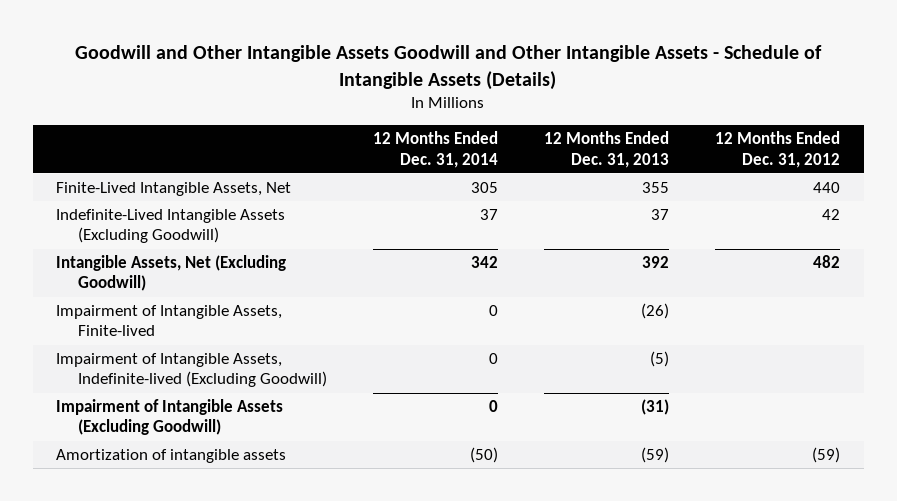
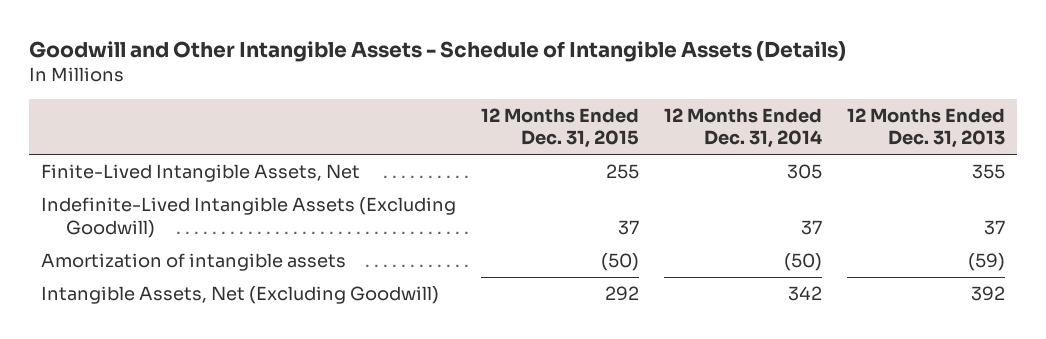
- Goodwill and Other Intangible Assets Goodwill and Other Intangible Assets - Schedule of Intangible Assets (Details)
+ Goodwill and Other Intangible Assets - Schedule of Intangible Assets (Details)
- | 12 Months Ended Dec. 31, 2014 | 12 Months Ended Dec. 31, 2013 | 12 Months Ended Dec. 31, 2012
+ | 12 Months Ended Dec. 31, 2015 | 12 Months Ended Dec. 31, 2014 | 12 Months Ended Dec. 31, 2013
- Impairment of Intangible Assets, Finite-lived | 0 | (26) |
- Impairment of Intangible Assets, Indefinite-lived (Excluding Goodwill) | 0 | (5) |
- Impairment of Intangible Assets (Excluding Goodwill) | 0 | (31) |
moved down: Intangible Assets, Net (Excluding Goodwill) | 292 | 342 | 392

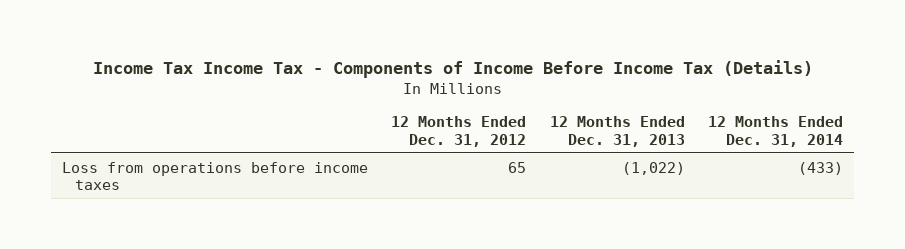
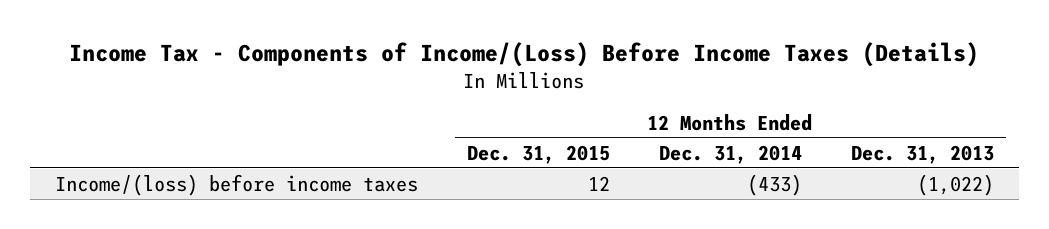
- Income Tax Income Tax - Components of Income Before Income Tax (Details)
+ Income Tax - Components of Income/(Loss) Before Income Taxes (Details)
- | 12 Months Ended Dec. 31, 2012 | 12 Months Ended Dec. 31, 2013 | 12 Months Ended Dec. 31, 2014
+ | 12 Months Ended Dec. 31, 2015 | 12 Months Ended Dec. 31, 2014 | 12 Months Ended Dec. 31, 2013
- Loss from operations before income taxes | 65 | (1,022) | (433)
+ Income/(loss) before income taxes | 12 | (433) | (1,022)

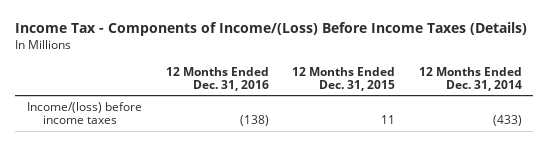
- | 12 Months Ended Dec. 31, 2015 | 12 Months Ended Dec. 31, 2014 | 12 Months Ended Dec. 31, 2013
+ | 12 Months Ended Dec. 31, 2016 | 12 Months Ended Dec. 31, 2015 | 12 Months Ended Dec. 31, 2014
- Income/(loss) before income taxes | 12 | (433) | (1,022)
+ Income/(loss) before income taxes | (138) | 11 | (433)

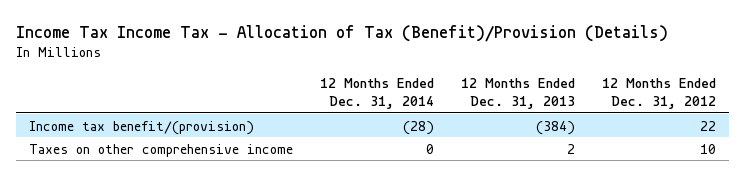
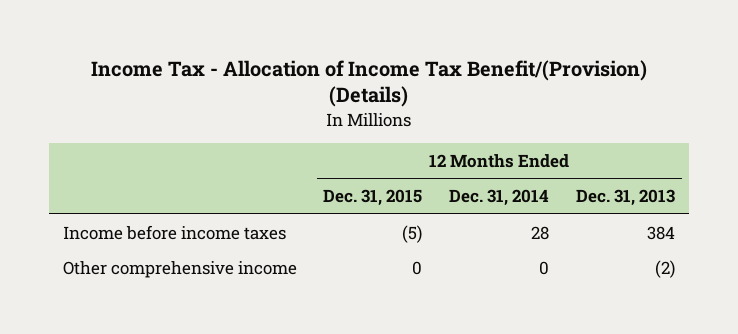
- Income Tax Income Tax - Allocation of Tax (Benefit)/Provision (Details)
+ Income Tax - Allocation of Income Tax Benefit/(Provision) (Details)
- | 12 Months Ended Dec. 31, 2014 | 12 Months Ended Dec. 31, 2013 | 12 Months Ended Dec. 31, 2012
+ | 12 Months Ended Dec. 31, 2015 | 12 Months Ended Dec. 31, 2014 | 12 Months Ended Dec. 31, 2013
- Income tax benefit/(provision) | (28) | (384) | 22
- Taxes on other comprehensive income | 0 | 2 | 10
+ Income before income taxes | (5) | 28 | 384
+ Other comprehensive income | 0 | 0 | (2)

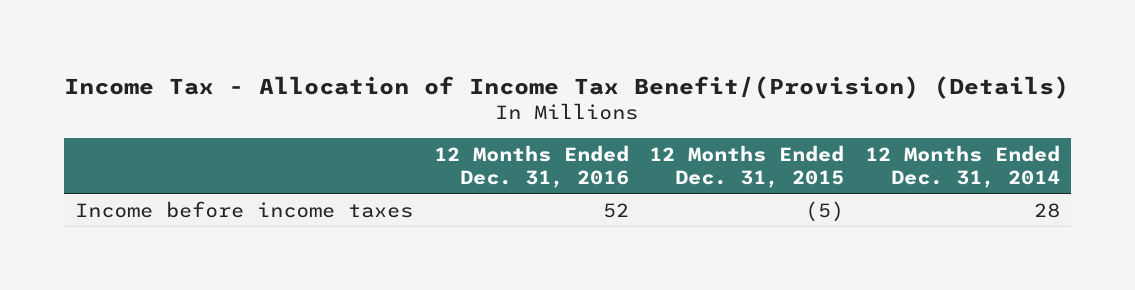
- | 12 Months Ended Dec. 31, 2015 | 12 Months Ended Dec. 31, 2014 | 12 Months Ended Dec. 31, 2013
+ | 12 Months Ended Dec. 31, 2016 | 12 Months Ended Dec. 31, 2015 | 12 Months Ended Dec. 31, 2014
- Other comprehensive income | 0 | 0 | (2)

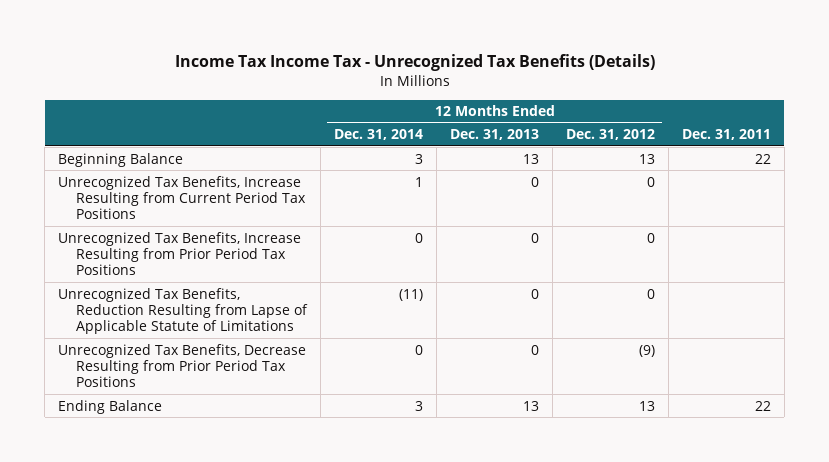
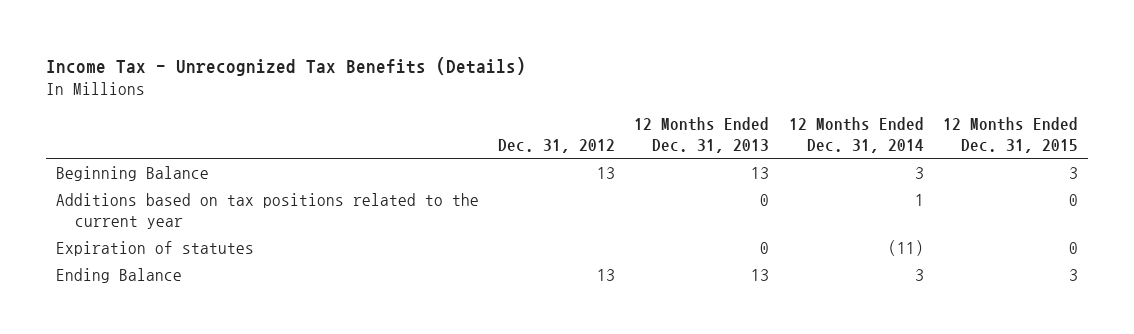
- Income Tax Income Tax - Unrecognized Tax Benefits (Details)
+ Income Tax - Unrecognized Tax Benefits (Details)
- | 12 Months Ended Dec. 31, 2014 | 12 Months Ended Dec. 31, 2013 | 12 Months Ended Dec. 31, 2012 | Dec. 31, 2011
+ | Dec. 31, 2012 | 12 Months Ended Dec. 31, 2013 | 12 Months Ended Dec. 31, 2014 | 12 Months Ended Dec. 31, 2015
- Unrecognized Tax Benefits, Increase Resulting from Current Period Tax Positions | 1 | 0 | 0 |
- Unrecognized Tax Benefits, Increase Resulting from Prior Period Tax Positions | 0 | 0 | 0 |
- Unrecognized Tax Benefits, Reduction Resulting from Lapse of Applicable Statute of Limitations | (11) | 0 | 0 |
- Unrecognized Tax Benefits, Decrease Resulting from Prior Period Tax Positions | 0 | 0 | (9) |
+ Additions based on tax positions related to the current year | | 0 | 1 | 0
+ Expiration of statutes | | 0 | (11) | 0

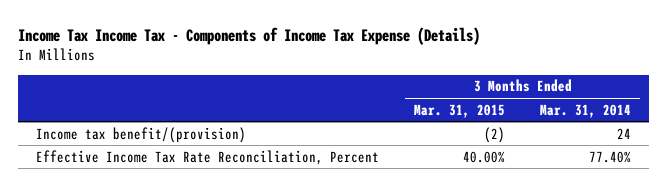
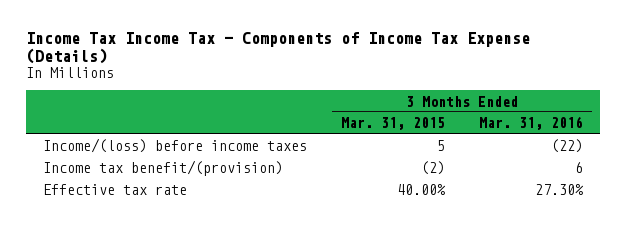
- | 3 Months Ended Mar. 31, 2015 | 3 Months Ended Mar. 31, 2014
+ | 3 Months Ended Mar. 31, 2015 | 3 Months Ended Mar. 31, 2016
+ Income/(loss) before income taxes | 5 | (22)
- Effective Income Tax Rate Reconciliation, Percent | 40.00% | 77.40%
+ Effective tax rate | 40.00% | 27.30%

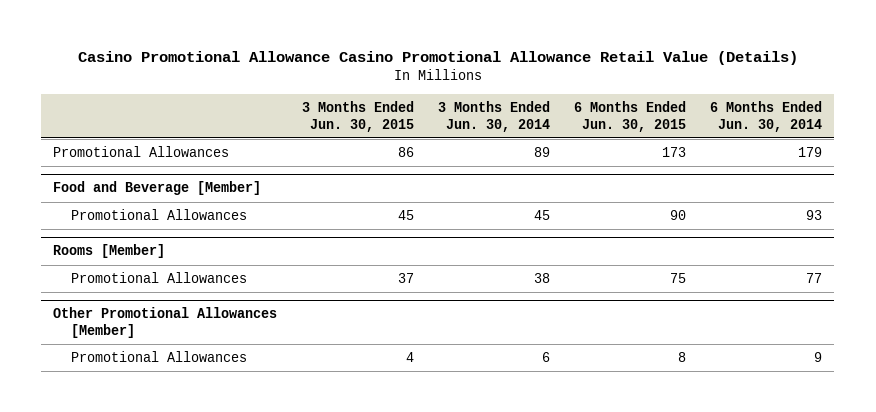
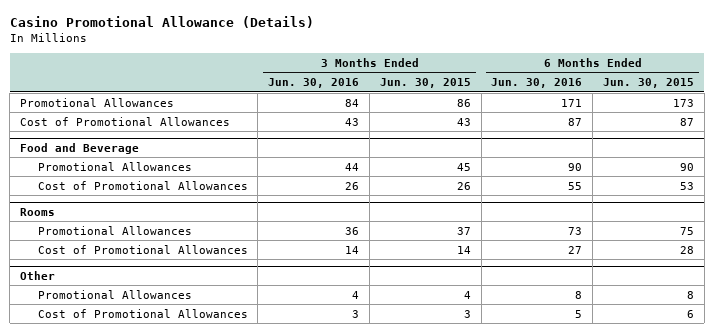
- Casino Promotional Allowance Casino Promotional Allowance Retail Value (Details)
+ Casino Promotional Allowance (Details)
- | 3 Months Ended Jun. 30, 2015 | 3 Months Ended Jun. 30, 2014 | 6 Months Ended Jun. 30, 2015 | 6 Months Ended Jun. 30, 2014
+ | 3 Months Ended Jun. 30, 2016 | 3 Months Ended Jun. 30, 2015 | 6 Months Ended Jun. 30, 2016 | 6 Months Ended Jun. 30, 2015
- Food and Beverage [Member]
+ Cost of Promotional Allowances | 43 | 43 | 87 | 87
+ Food and Beverage
- Rooms [Member]
+ Cost of Promotional Allowances | 26 | 26 | 55 | 53
+ Rooms
- Other Promotional Allowances [Member]
+ Cost of Promotional Allowances | 14 | 14 | 27 | 28
+ Other
+ Cost of Promotional Allowances | 3 | 3 | 5 | 6

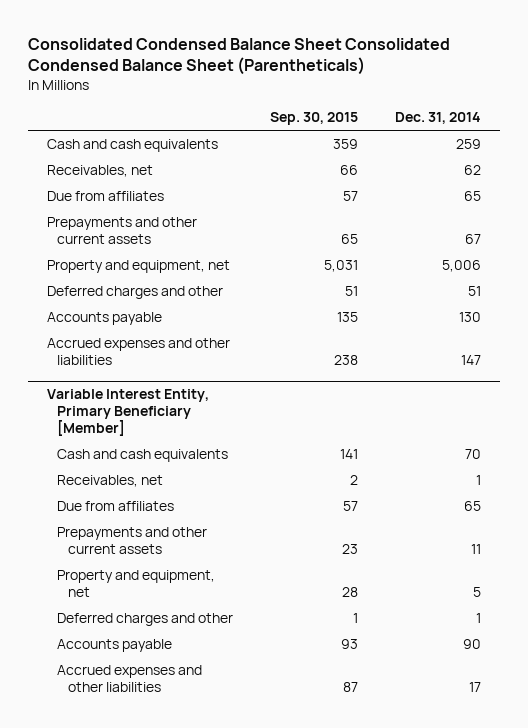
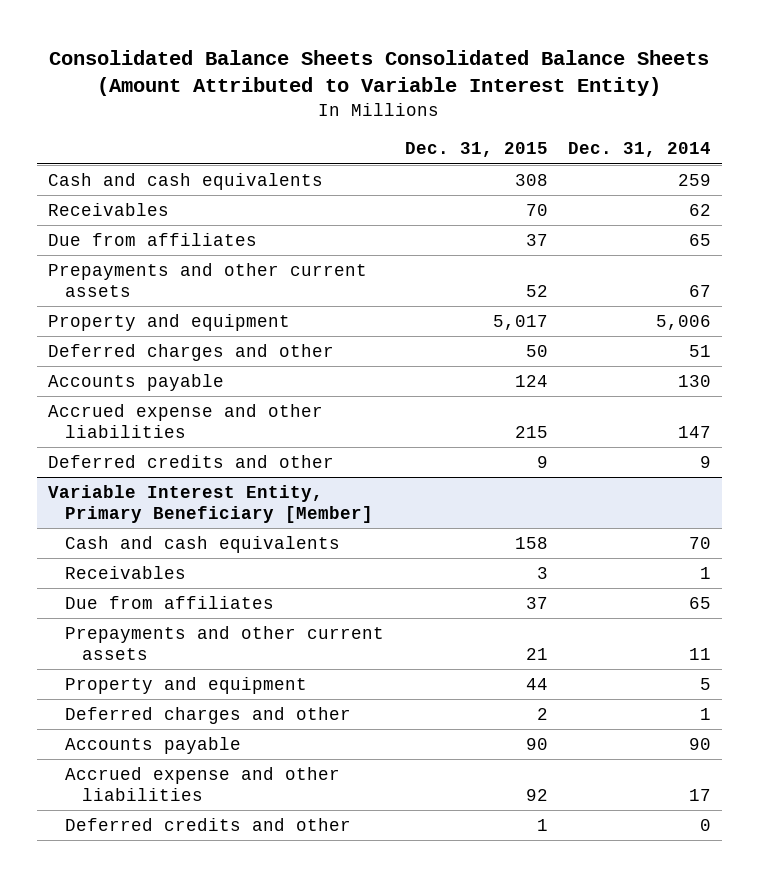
- Consolidated Condensed Balance Sheet Consolidated Condensed Balance Sheet (Parentheticals)
+ Consolidated Balance Sheets Consolidated Balance Sheets (Amount Attributed to Variable Interest Entity)
- | Sep. 30, 2015 | Dec. 31, 2014
+ | Dec. 31, 2015 | Dec. 31, 2014
- Receivables, net | 66 | 62
+ Receivables | 70 | 62
- Property and equipment, net | 5,031 | 5,006
+ Property and equipment | 5,017 | 5,006
- Accrued expenses and other liabilities | 238 | 147
+ Accrued expense and other liabilities | 215 | 147
+ Deferred credits and other | 9 | 9
@ Variable Interest Entity, Primary Beneficiary [Member]
- Receivables, net | 2 | 1
+ Receivables | 3 | 1
- Property and equipment, net | 28 | 5
+ Property and equipment | 44 | 5
- Accrued expenses and other liabilities | 87 | 17
+ Accrued expense and other liabilities | 92 | 17
+ Deferred credits and other | 1 | 0

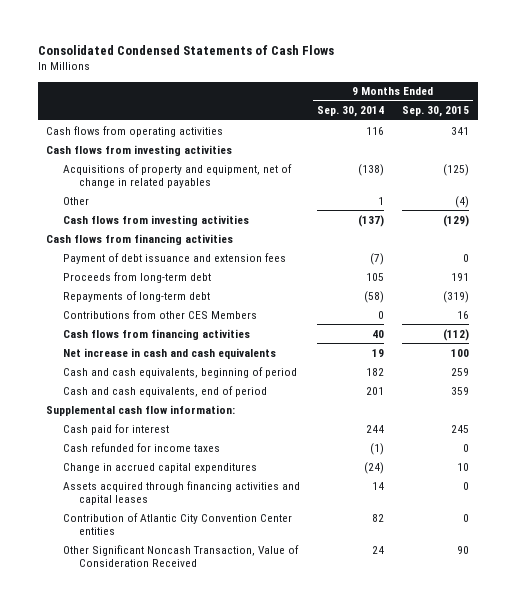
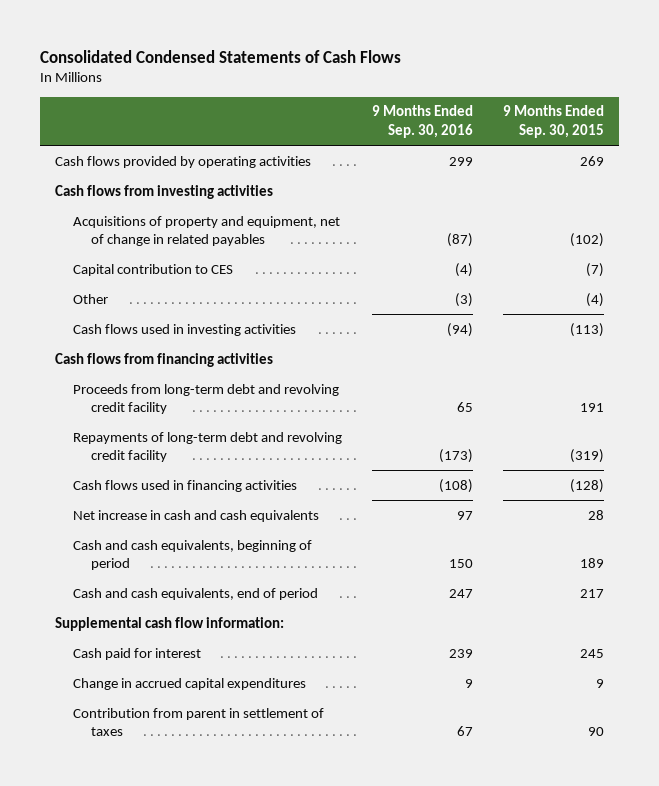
- | 9 Months Ended Sep. 30, 2014 | 9 Months Ended Sep. 30, 2015
+ | 9 Months Ended Sep. 30, 2016 | 9 Months Ended Sep. 30, 2015
- Cash flows from operating activities | 116 | 341
+ Cash flows provided by operating activities | 299 | 269
- Acquisitions of property and equipment, net of change in related payables | (138) | (125)
+ Acquisitions of property and equipment, net of change in related payables | (87) | (102)
+ Capital contribution to CES | (4) | (7)
- Cash flows from investing activities | (137) | (129)
+ Cash flows used in investing activities | (94) | (113)
- Payment of debt issuance and extension fees | (7) | 0
- Proceeds from long-term debt | 105 | 191
- Repayments of long-term debt | (58) | (319)
- Contributions from other CES Members | 0 | 16
- Cash flows from financing activities | 40 | (112)
- Net increase in cash and cash equivalents | 19 | 100
- Cash and cash equivalents, beginning of period | 182 | 259
- Cash and cash equivalents, end of period | 201 | 359
+ Proceeds from long-term debt and revolving credit facility | 65 | 191
+ Repayments of long-term debt and revolving credit facility | (173) | (319)
+ Cash flows used in financing activities | (108) | (128)
+ Net increase in cash and cash equivalents | 97 | 28
+ Cash and cash equivalents, beginning of period | 150 | 189
+ Cash and cash equivalents, end of period | 247 | 217
- Cash refunded for income taxes | (1) | 0
- Change in accrued capital expenditures | (24) | 10
- Assets acquired through financing activities and capital leases | 14 | 0
- Contribution of Atlantic City Convention Center entities | 82 | 0
- Other Significant Noncash Transaction, Value of Consideration Received | 24 | 90
+ Change in accrued capital expenditures | 9 | 9
+ Contribution from parent in settlement of taxes | 67 | 90

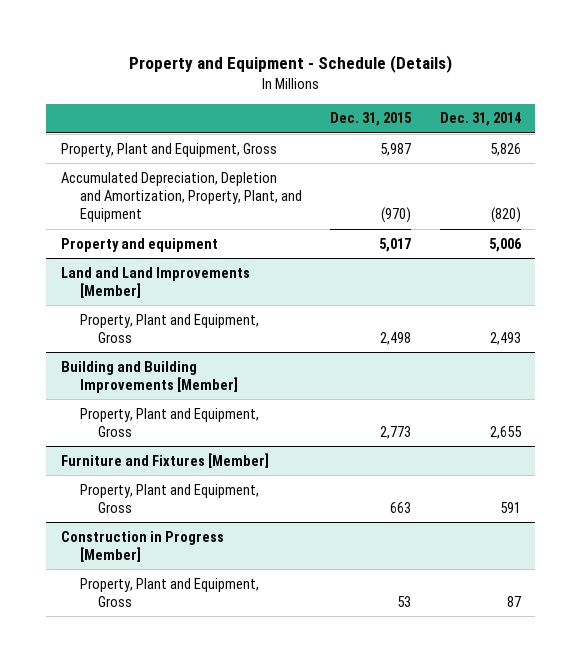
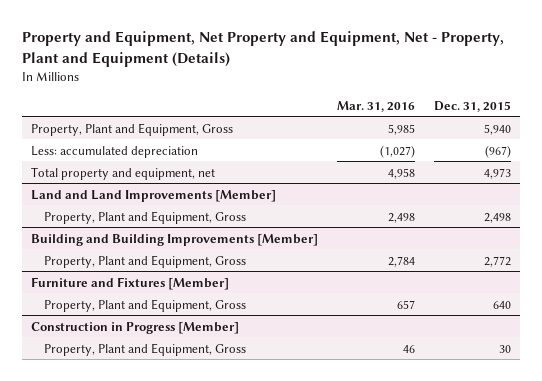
- Property and Equipment - Schedule (Details)
+ Property and Equipment, Net Property and Equipment, Net - Property, Plant and Equipment (Details)
- | Dec. 31, 2015 | Dec. 31, 2014
+ | Mar. 31, 2016 | Dec. 31, 2015
- Property, Plant and Equipment, Gross | 5,987 | 5,826
- Accumulated Depreciation, Depletion and Amortization, Property, Plant, and Equipment | (970) | (820)
- Property and equipment | 5,017 | 5,006
+ Property, Plant and Equipment, Gross | 5,985 | 5,940
+ Less: accumulated depreciation | (1,027) | (967)
+ Total property and equipment, net | 4,958 | 4,973
@ Building and Building Improvements [Member]
- Property, Plant and Equipment, Gross | 2,773 | 2,655
+ Property, Plant and Equipment, Gross | 2,784 | 2,772
@ Furniture and Fixtures [Member]
- Property, Plant and Equipment, Gross | 663 | 591
+ Property, Plant and Equipment, Gross | 657 | 640
@ Construction in Progress [Member]
- Property, Plant and Equipment, Gross | 53 | 87
+ Property, Plant and Equipment, Gross | 46 | 30

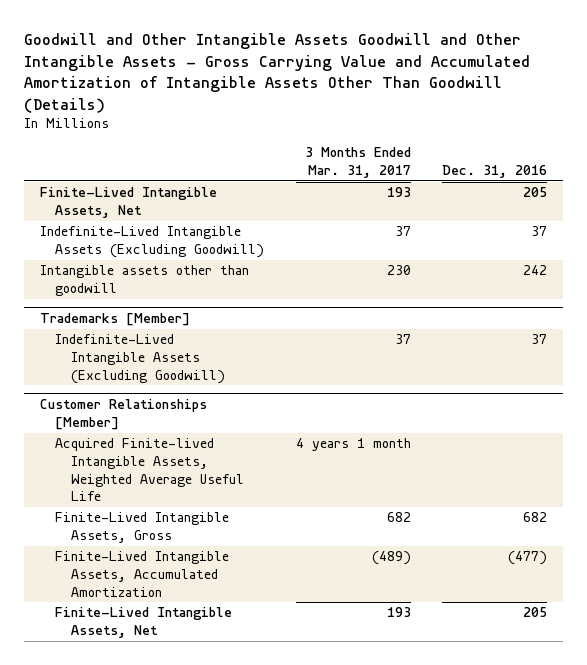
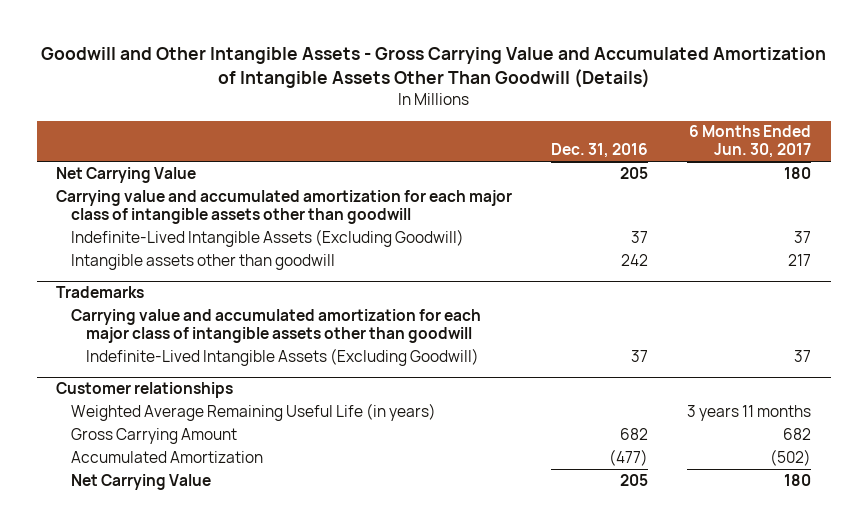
- Goodwill and Other Intangible Assets Goodwill and Other Intangible Assets - Gross Carrying Value and Accumulated Amortization of Intangible Assets Other Than Goodwill (Details)
+ Goodwill and Other Intangible Assets - Gross Carrying Value and Accumulated Amortization of Intangible Assets Other Than Goodwill (Details)
- | 3 Months Ended Mar. 31, 2017 | Dec. 31, 2016
+ | Dec. 31, 2016 | 6 Months Ended Jun. 30, 2017
- Finite-Lived Intangible Assets, Net | 193 | 205
+ Net Carrying Value | 205 | 180
+ Carrying value and accumulated amortization for each major class of intangible assets other than goodwill
- Trademarks [Member]
+ Trademarks
+ Carrying value and accumulated amortization for each major class of intangible assets other than goodwill
- Customer Relationships [Member]
- Acquired Finite-lived Intangible Assets, Weighted Average Useful Life | 4 years 1 month |
- Finite-Lived Intangible Assets, Gross | 682 | 682
- Finite-Lived Intangible Assets, Accumulated Amortization | (489) | (477)
- Finite-Lived Intangible Assets, Net | 193 | 205
+ Customer relationships
+ Weighted Average Remaining Useful Life (in years) | | 3 years 11 months
+ Gross Carrying Amount | 682 | 682
+ Accumulated Amortization | (477) | (502)
+ Net Carrying Value | 205 | 180

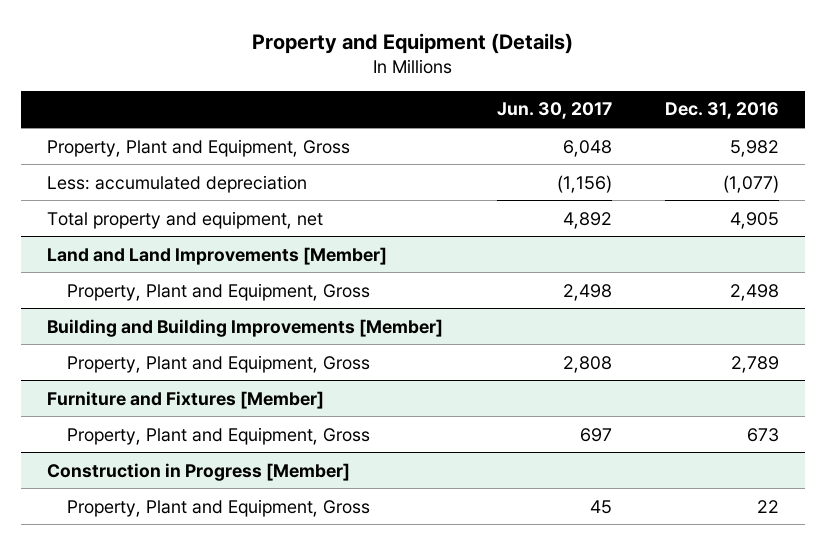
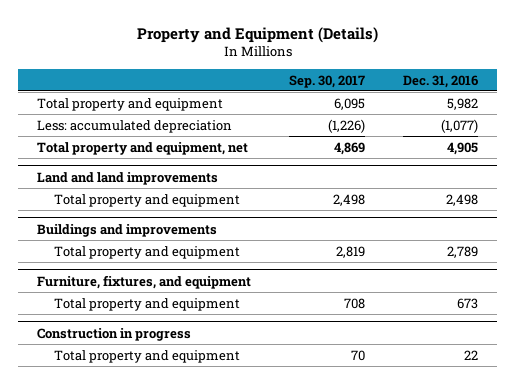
- | Jun. 30, 2017 | Dec. 31, 2016
+ | Sep. 30, 2017 | Dec. 31, 2016
- Property, Plant and Equipment, Gross | 6,048 | 5,982
+ Total property and equipment | 6,095 | 5,982
- Land and Land Improvements [Member]
- Property, Plant and Equipment, Gross | 2,498 | 2,498
- Building and Building Improvements [Member]
- Property, Plant and Equipment, Gross | 2,808 | 2,789
- Furniture and Fixtures [Member]
- Property, Plant and Equipment, Gross | 697 | 673
- Construction in Progress [Member]
- Property, Plant and Equipment, Gross | 45 | 22
+ Land and land improvements
+ Total property and equipment | 2,498 | 2,498
+ Buildings and improvements
+ Total property and equipment | 2,819 | 2,789
+ Furniture, fixtures, and equipment
+ Total property and equipment | 708 | 673
+ Construction in progress
+ Total property and equipment | 70 | 22

